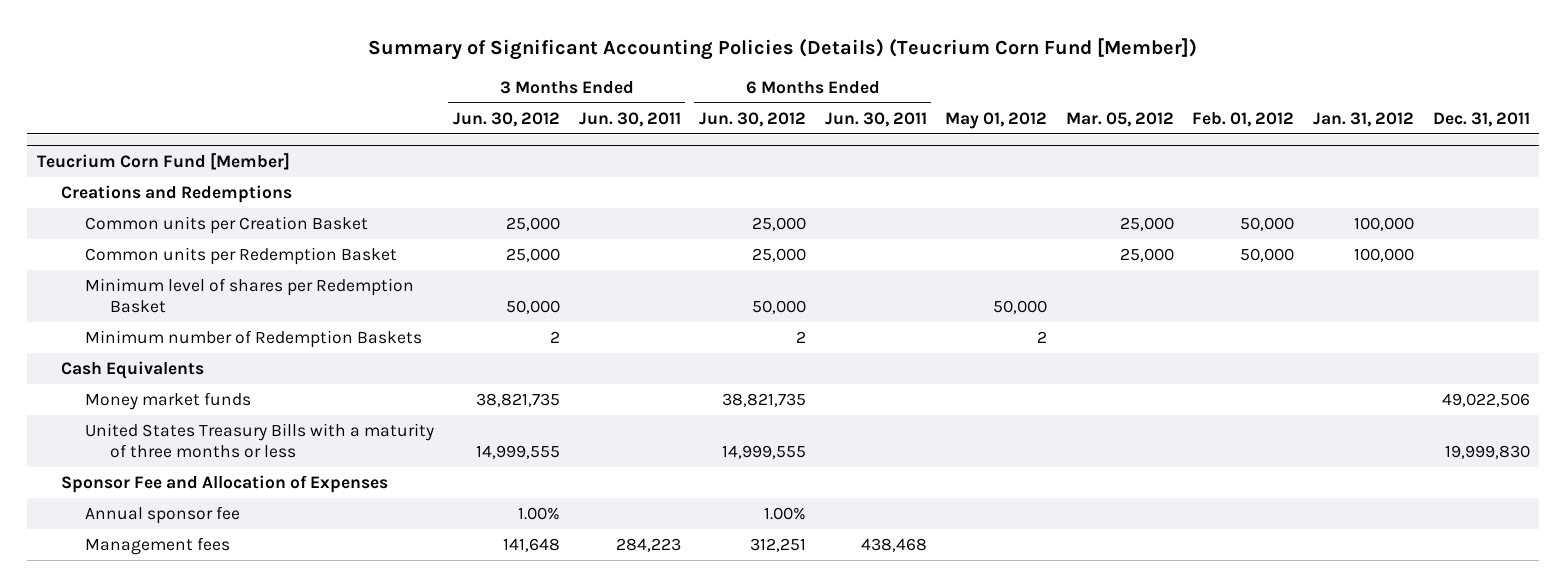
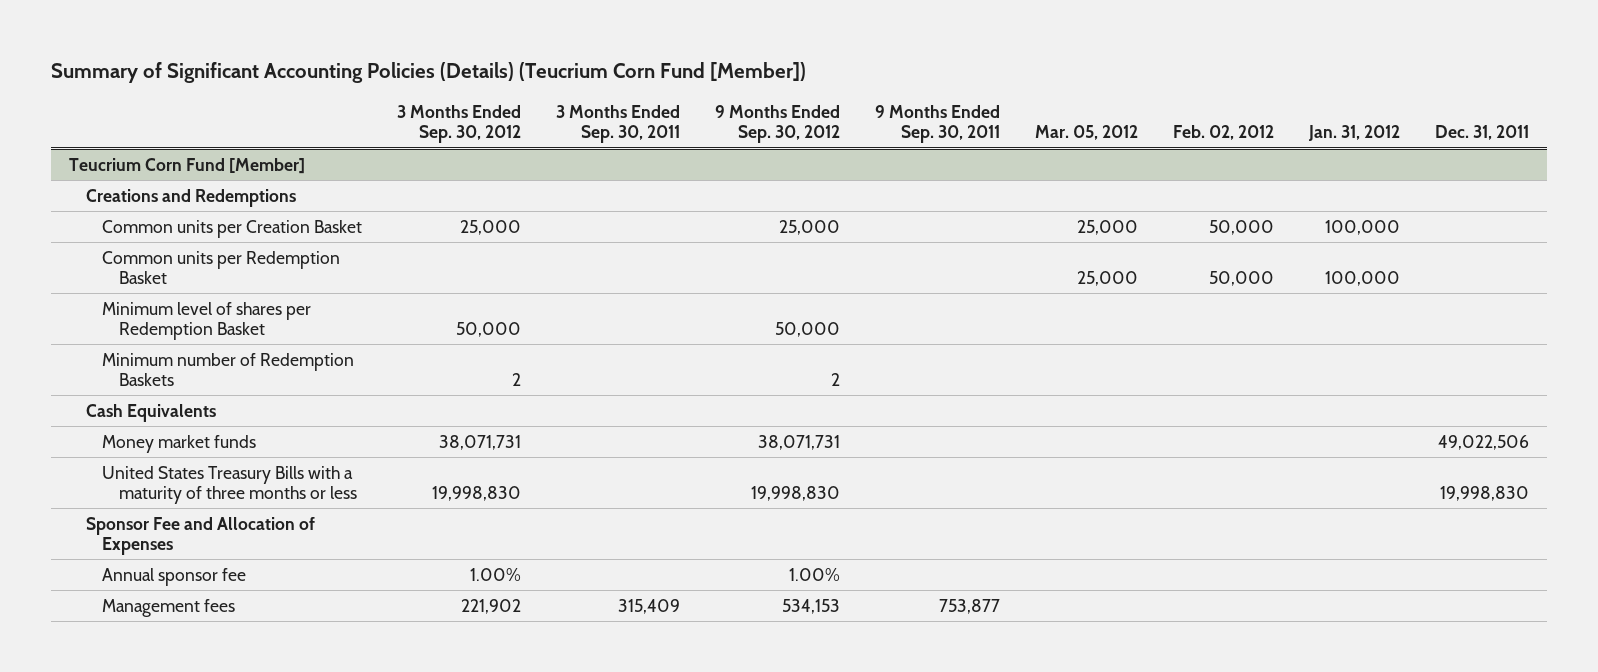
- | 3 Months Ended Jun. 30, 2012 | 3 Months Ended Jun. 30, 2011 | 6 Months Ended Jun. 30, 2012 | 6 Months Ended Jun. 30, 2011 | May 01, 2012 | Mar. 05, 2012 | Feb. 01, 2012 | Jan. 31, 2012 | Dec. 31, 2011
+ | 3 Months Ended Sep. 30, 2012 | 3 Months Ended Sep. 30, 2011 | 9 Months Ended Sep. 30, 2012 | 9 Months Ended Sep. 30, 2011 | Mar. 05, 2012 | Feb. 02, 2012 | Jan. 31, 2012 | Dec. 31, 2011
@ Teucrium Corn Fund [Member]
- United States Treasury Bills with a maturity of three months or less | 14,999,555 | | 14,999,555 | | | | | | 19,999,830
+ United States Treasury Bills with a maturity of three months or less | 19,998,830 | | 19,998,830 | | | | | 19,998,830

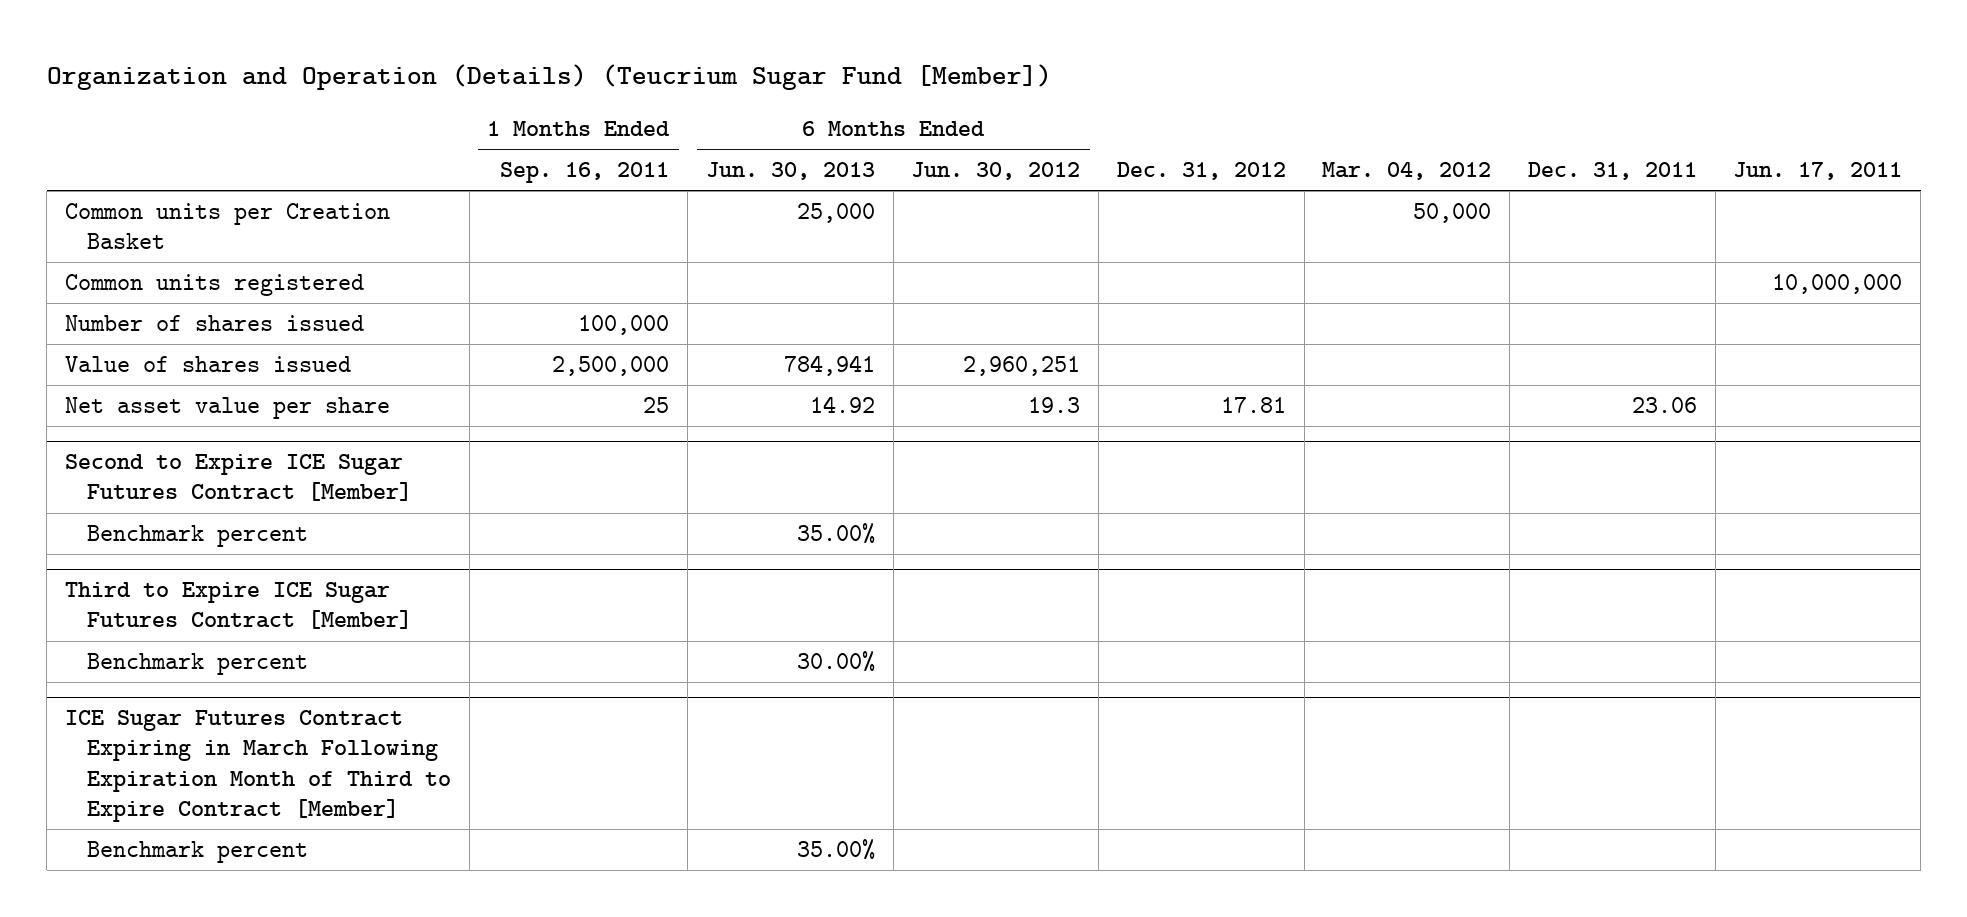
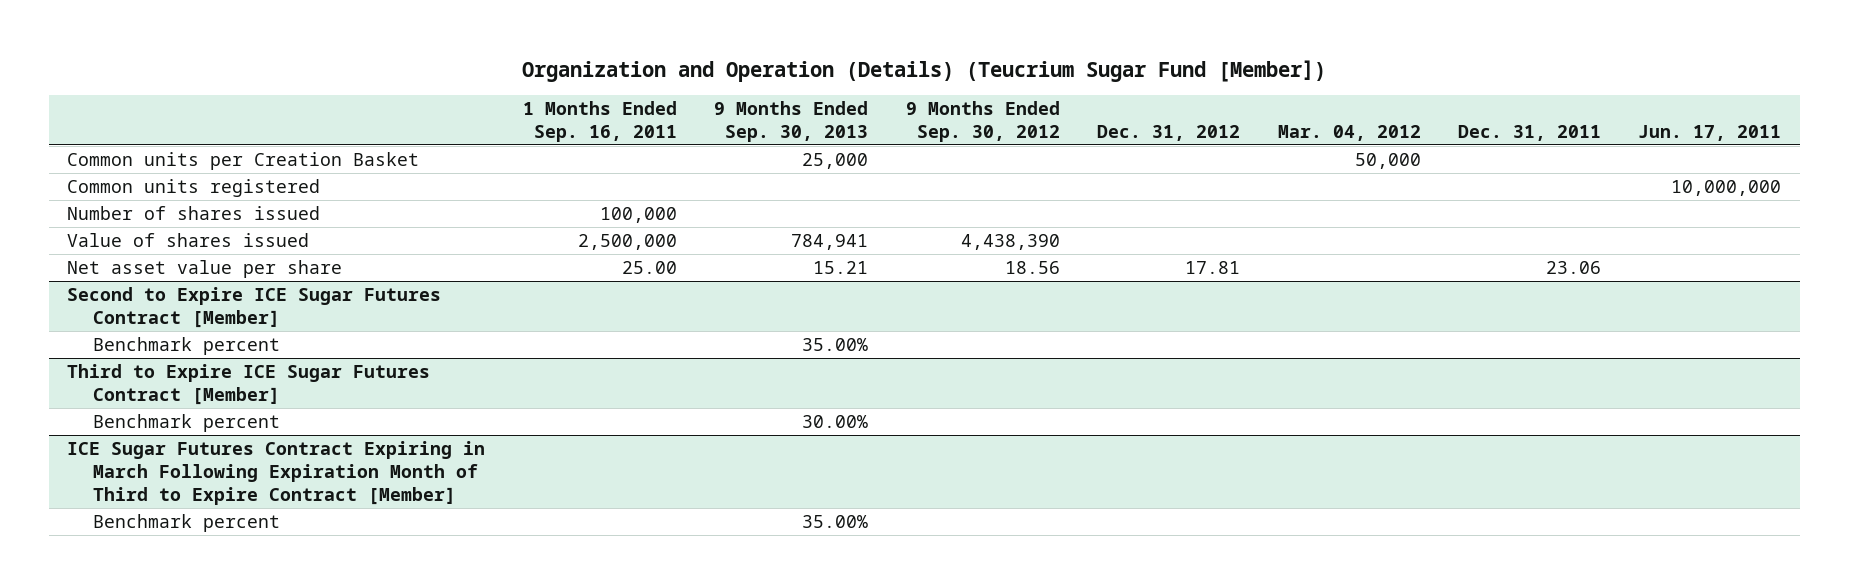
- | 1 Months Ended Sep. 16, 2011 | 6 Months Ended Jun. 30, 2013 | 6 Months Ended Jun. 30, 2012 | Dec. 31, 2012 | Mar. 04, 2012 | Dec. 31, 2011 | Jun. 17, 2011
+ | 1 Months Ended Sep. 16, 2011 | 9 Months Ended Sep. 30, 2013 | 9 Months Ended Sep. 30, 2012 | Dec. 31, 2012 | Mar. 04, 2012 | Dec. 31, 2011 | Jun. 17, 2011
- Net asset value per share | 25 | 14.92 | 19.3 | 17.81 | | 23.06 |
+ Net asset value per share | 25.00 | 15.21 | 18.56 | 17.81 | | 23.06 |

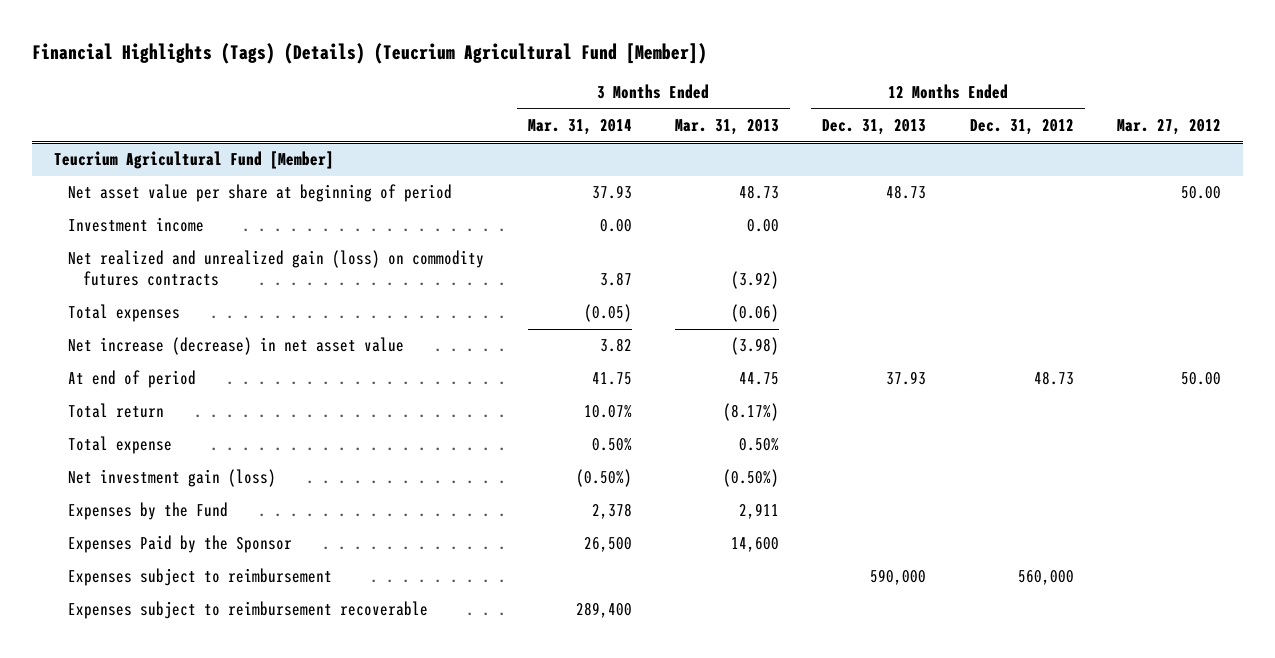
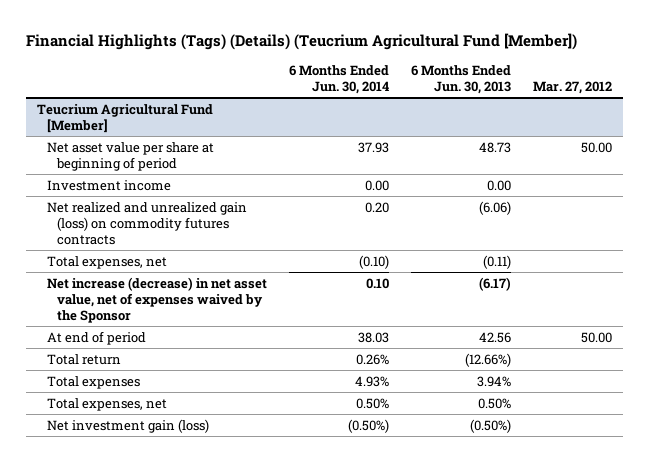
- | 3 Months Ended Mar. 31, 2014 | 3 Months Ended Mar. 31, 2013 | 12 Months Ended Dec. 31, 2013 | 12 Months Ended Dec. 31, 2012 | Mar. 27, 2012
+ | 6 Months Ended Jun. 30, 2014 | 6 Months Ended Jun. 30, 2013 | Mar. 27, 2012
@ Teucrium Agricultural Fund [Member]
- Net increase (decrease) in net asset value | 3.82 | (3.98) | | |
+ Total expenses, net | (0.10) | (0.11) |
+ Net increase (decrease) in net asset value, net of expenses waived by the Sponsor | 0.10 | (6.17) |
- Total expense | 0.50% | 0.50% | | |
moved down: Total expenses | 4.93% | 3.94% |
+ Total expenses, net | 0.50% | 0.50% |
- Expenses by the Fund | 2,378 | 2,911 | | |
- Expenses Paid by the Sponsor | 26,500 | 14,600 | | |
- Expenses subject to reimbursement | | | 590,000 | 560,000 |
- Expenses subject to reimbursement recoverable | 289,400 | | | |

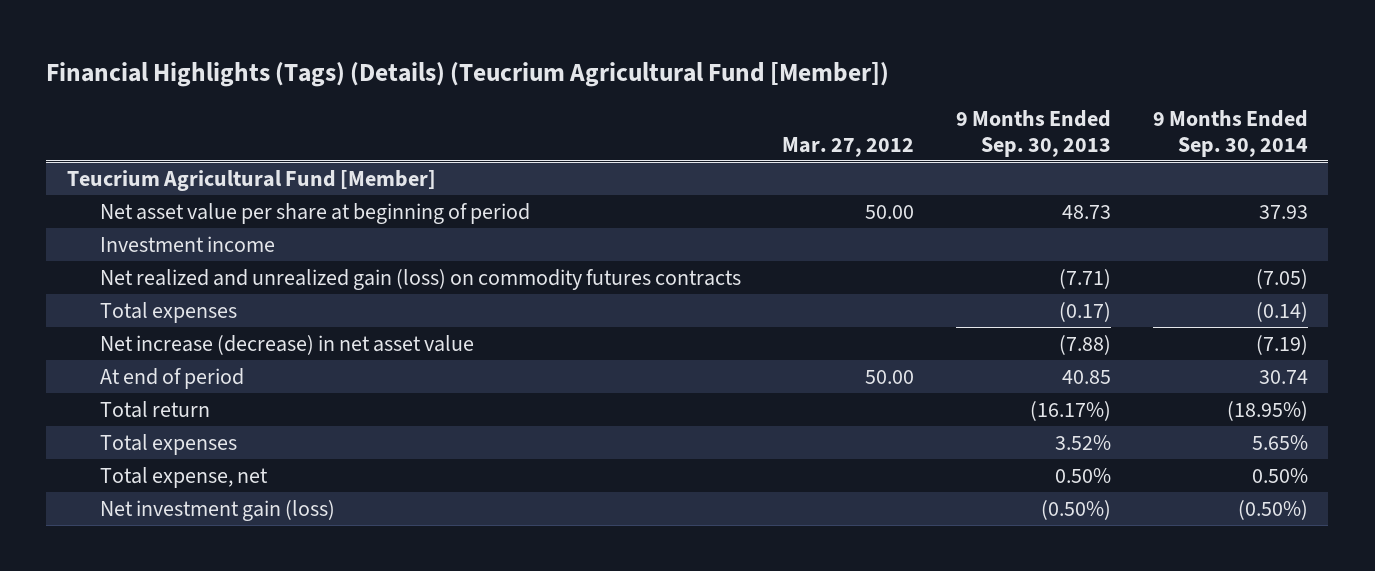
- | 6 Months Ended Jun. 30, 2014 | 6 Months Ended Jun. 30, 2013 | Mar. 27, 2012
+ | Mar. 27, 2012 | 9 Months Ended Sep. 30, 2013 | 9 Months Ended Sep. 30, 2014
@ Teucrium Agricultural Fund [Member]
- Total expenses, net | (0.10) | (0.11) |
- Net increase (decrease) in net asset value, net of expenses waived by the Sponsor | 0.10 | (6.17) |
+ Total expenses | | (0.17) | (0.14)
+ Net increase (decrease) in net asset value | | (7.88) | (7.19)
- Total expenses, net | 0.50% | 0.50% |
+ Total expense, net | | 0.50% | 0.50%

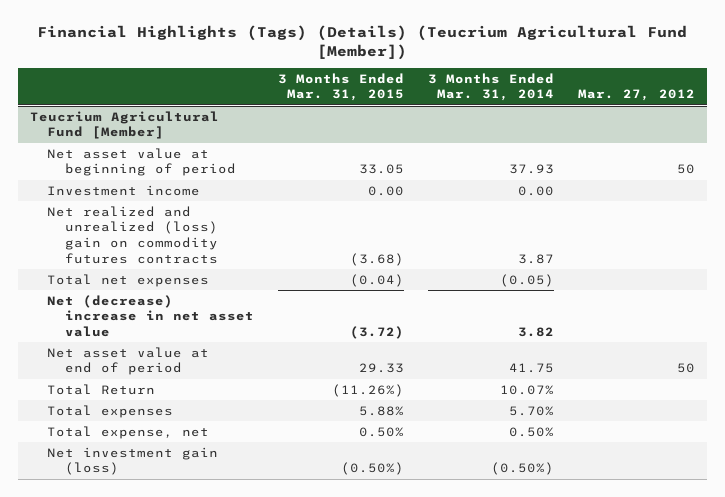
- | Mar. 27, 2012 | 9 Months Ended Sep. 30, 2013 | 9 Months Ended Sep. 30, 2014
+ | 3 Months Ended Mar. 31, 2015 | 3 Months Ended Mar. 31, 2014 | Mar. 27, 2012
@ Teucrium Agricultural Fund [Member]
- Net asset value per share at beginning of period | 50.00 | 48.73 | 37.93
+ Net asset value at beginning of period | 33.05 | 37.93 | 50
- Net realized and unrealized gain (loss) on commodity futures contracts | | (7.71) | (7.05)
- Total expenses | | (0.17) | (0.14)
- Net increase (decrease) in net asset value | | (7.88) | (7.19)
- At end of period | 50.00 | 40.85 | 30.74
- Total return | | (16.17%) | (18.95%)
+ Net realized and unrealized (loss) gain on commodity futures contracts | (3.68) | 3.87 |
+ Total net expenses | (0.04) | (0.05) |
+ Net (decrease) increase in net asset value | (3.72) | 3.82 |
+ Net asset value at end of period | 29.33 | 41.75 | 50
+ Total Return | (11.26%) | 10.07% |

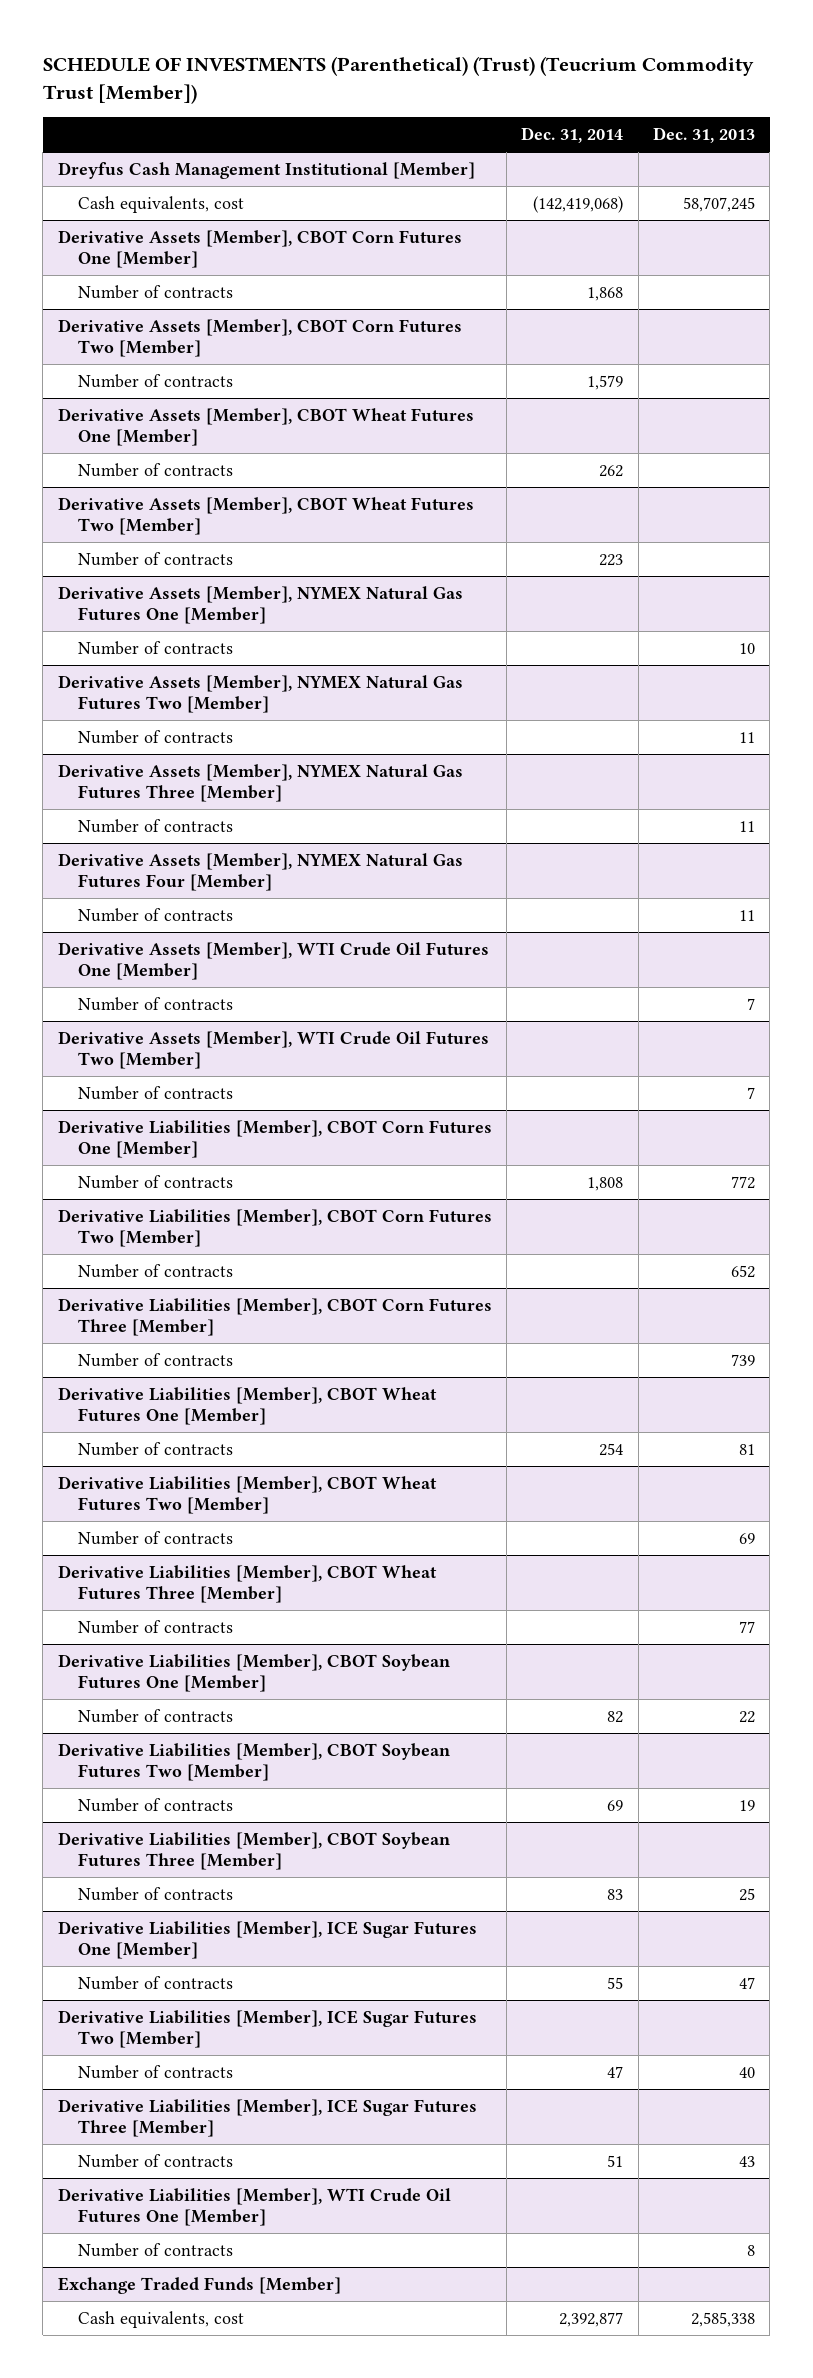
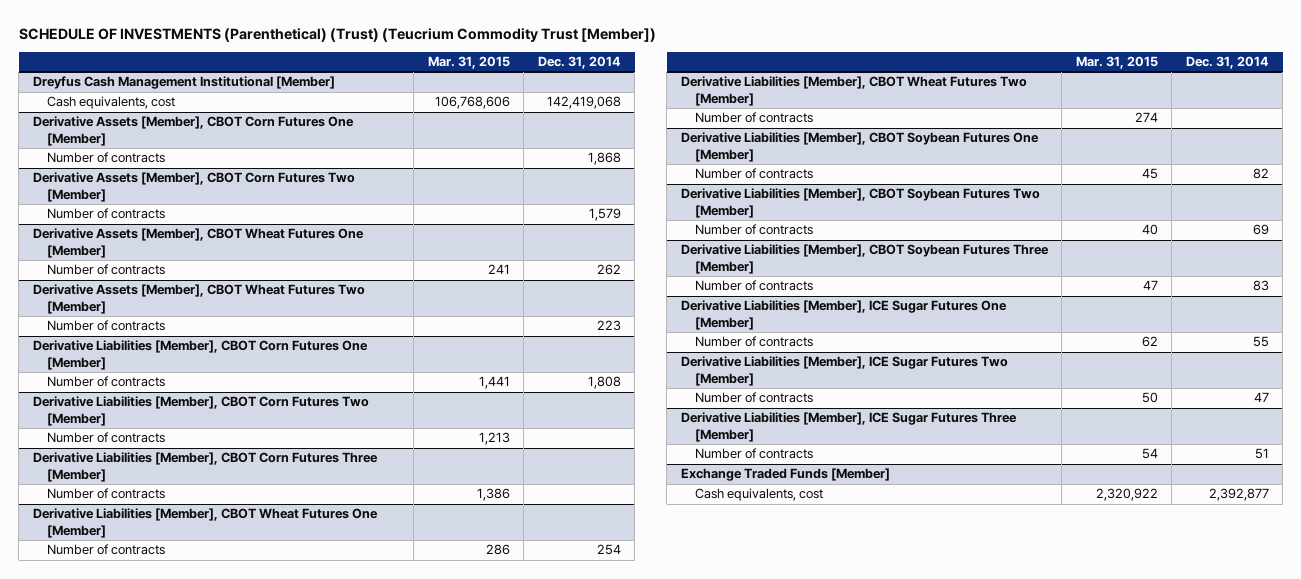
- | Dec. 31, 2014 | Dec. 31, 2013
+ | Mar. 31, 2015 | Dec. 31, 2014
@ Dreyfus Cash Management Institutional [Member]
- Cash equivalents, cost | (142,419,068) | 58,707,245
+ Cash equivalents, cost | 106,768,606 | 142,419,068
- Derivative Assets [Member], NYMEX Natural Gas Futures One [Member]
- Number of contracts | | 10
- Derivative Assets [Member], NYMEX Natural Gas Futures Two [Member]
- Number of contracts | | 11
- Derivative Assets [Member], NYMEX Natural Gas Futures Three [Member]
- Number of contracts | | 11
- Derivative Assets [Member], NYMEX Natural Gas Futures Four [Member]
- Number of contracts | | 11
- Derivative Assets [Member], WTI Crude Oil Futures One [Member]
- Number of contracts | | 7
- Derivative Assets [Member], WTI Crude Oil Futures Two [Member]
- Number of contracts | | 7
- Derivative Liabilities [Member], CBOT Wheat Futures Three [Member]
- Number of contracts | | 77
- Derivative Liabilities [Member], WTI Crude Oil Futures One [Member]
- Number of contracts | | 8

